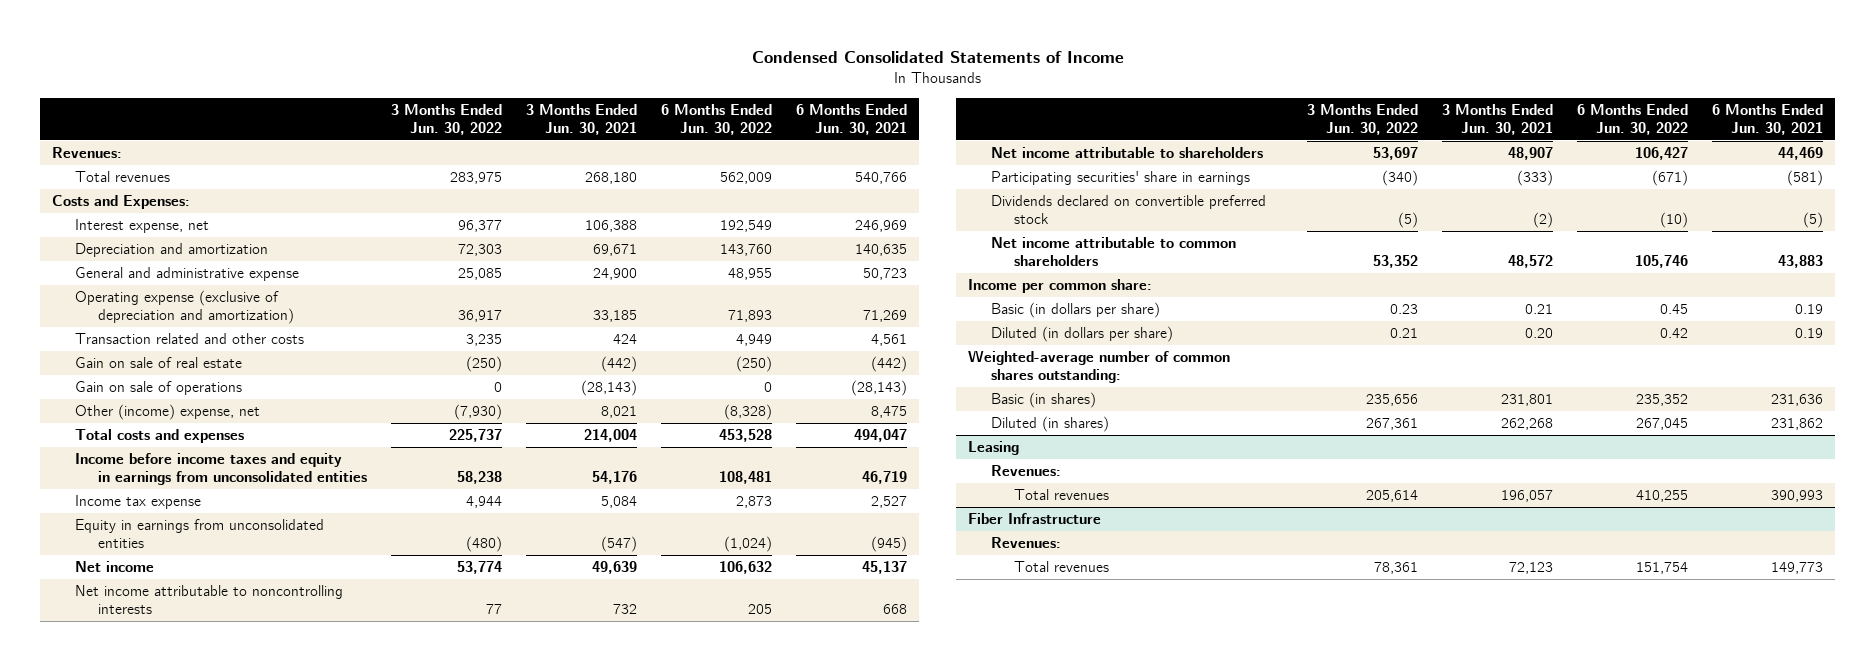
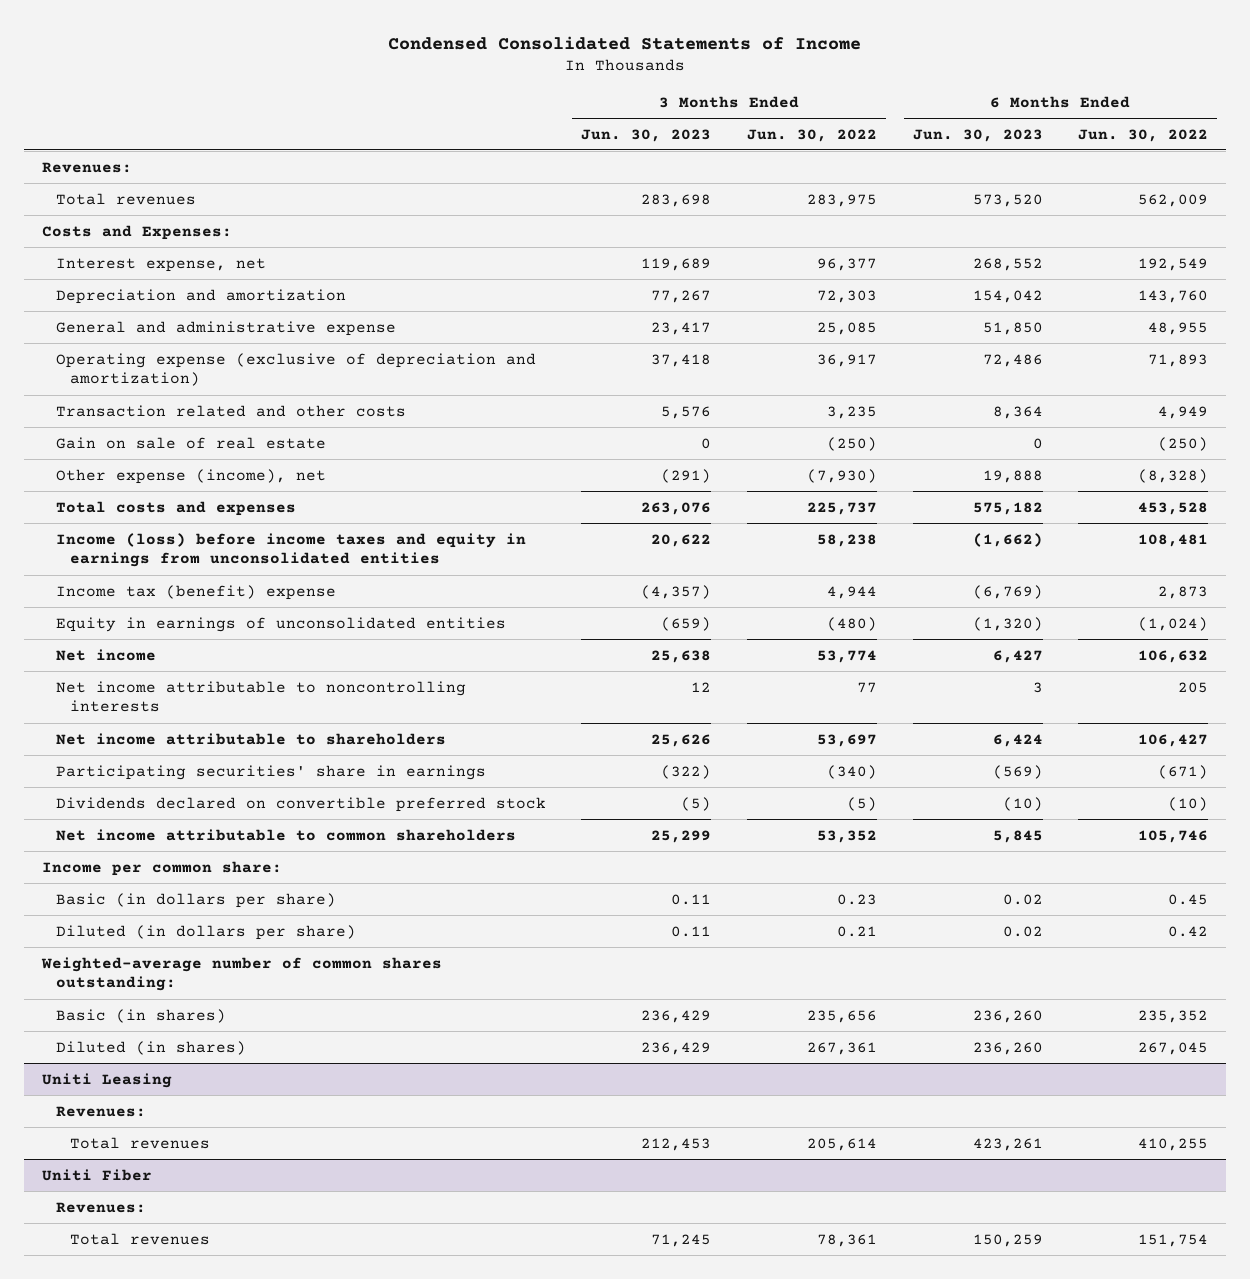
- | 3 Months Ended Jun. 30, 2022 | 3 Months Ended Jun. 30, 2021 | 6 Months Ended Jun. 30, 2022 | 6 Months Ended Jun. 30, 2021
+ | 3 Months Ended Jun. 30, 2023 | 3 Months Ended Jun. 30, 2022 | 6 Months Ended Jun. 30, 2023 | 6 Months Ended Jun. 30, 2022
- Gain on sale of operations | 0 | (28,143) | 0 | (28,143)
- Other (income) expense, net | (7,930) | 8,021 | (8,328) | 8,475
+ Other expense (income), net | (291) | (7,930) | 19,888 | (8,328)
- Income before income taxes and equity in earnings from unconsolidated entities | 58,238 | 54,176 | 108,481 | 46,719
- Income tax expense | 4,944 | 5,084 | 2,873 | 2,527
- Equity in earnings from unconsolidated entities | (480) | (547) | (1,024) | (945)
+ Income (loss) before income taxes and equity in earnings from unconsolidated entities | 20,622 | 58,238 | (1,662) | 108,481
+ Income tax (benefit) expense | (4,357) | 4,944 | (6,769) | 2,873
+ Equity in earnings of unconsolidated entities | (659) | (480) | (1,320) | (1,024)
- Leasing
+ Uniti Leasing
- Fiber Infrastructure
+ Uniti Fiber

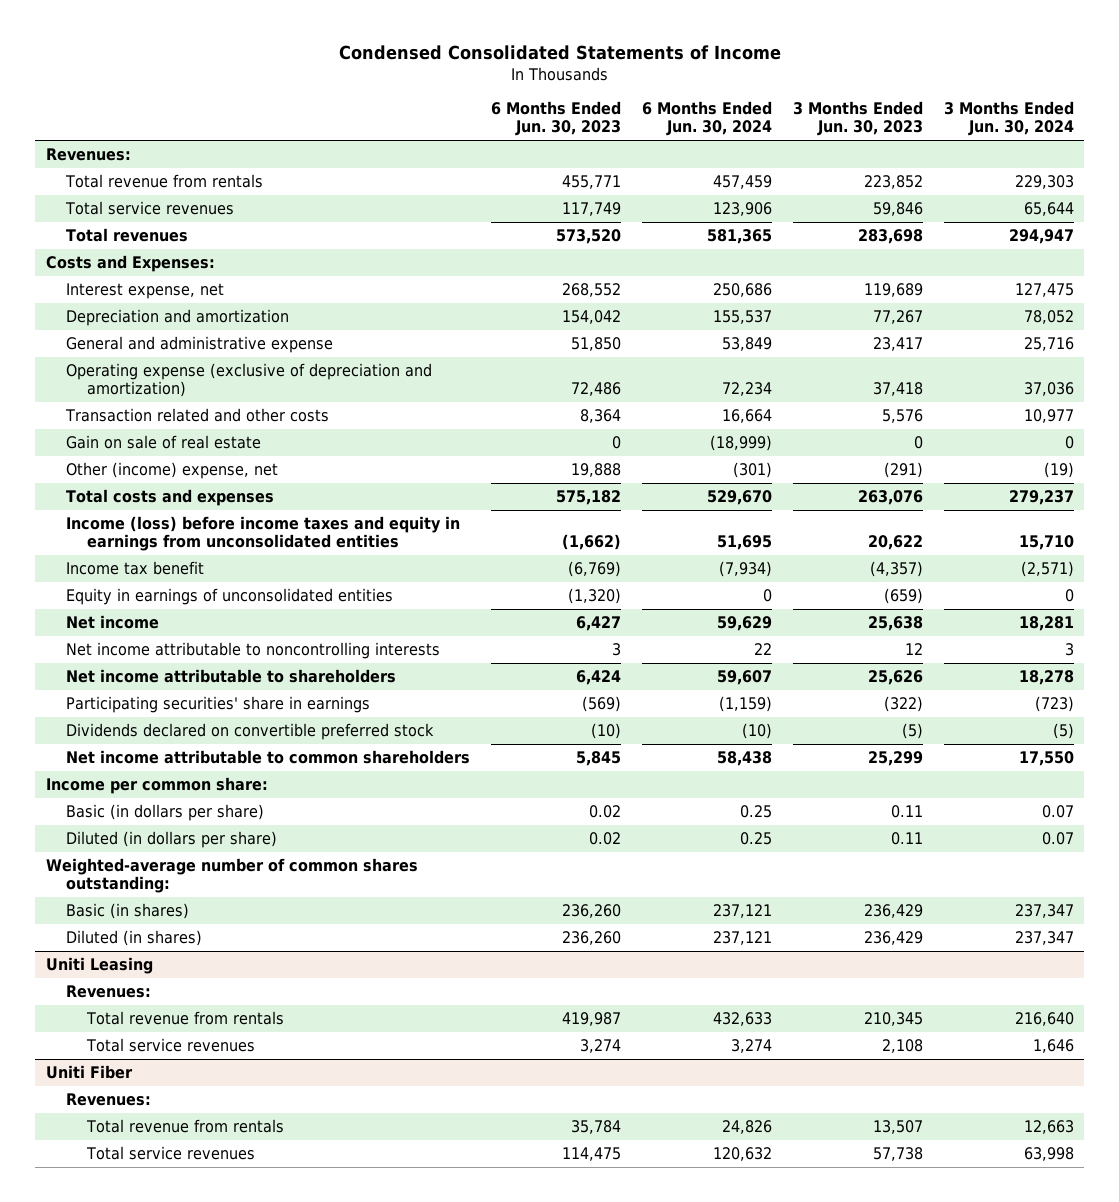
- | 3 Months Ended Jun. 30, 2023 | 3 Months Ended Jun. 30, 2022 | 6 Months Ended Jun. 30, 2023 | 6 Months Ended Jun. 30, 2022
+ | 6 Months Ended Jun. 30, 2023 | 6 Months Ended Jun. 30, 2024 | 3 Months Ended Jun. 30, 2023 | 3 Months Ended Jun. 30, 2024
+ Total revenue from rentals | 455,771 | 457,459 | 223,852 | 229,303
+ Total service revenues | 117,749 | 123,906 | 59,846 | 65,644
- Other expense (income), net | (291) | (7,930) | 19,888 | (8,328)
+ Other (income) expense, net | 19,888 | (301) | (291) | (19)
- Income tax (benefit) expense | (4,357) | 4,944 | (6,769) | 2,873
+ Income tax benefit | (6,769) | (7,934) | (4,357) | (2,571)
@ Uniti Leasing
- Total revenues | 212,453 | 205,614 | 423,261 | 410,255
+ Total revenue from rentals | 419,987 | 432,633 | 210,345 | 216,640
+ Total service revenues | 3,274 | 3,274 | 2,108 | 1,646
@ Uniti Fiber
- Total revenues | 71,245 | 78,361 | 150,259 | 151,754
+ Total revenue from rentals | 35,784 | 24,826 | 13,507 | 12,663
+ Total service revenues | 114,475 | 120,632 | 57,738 | 63,998

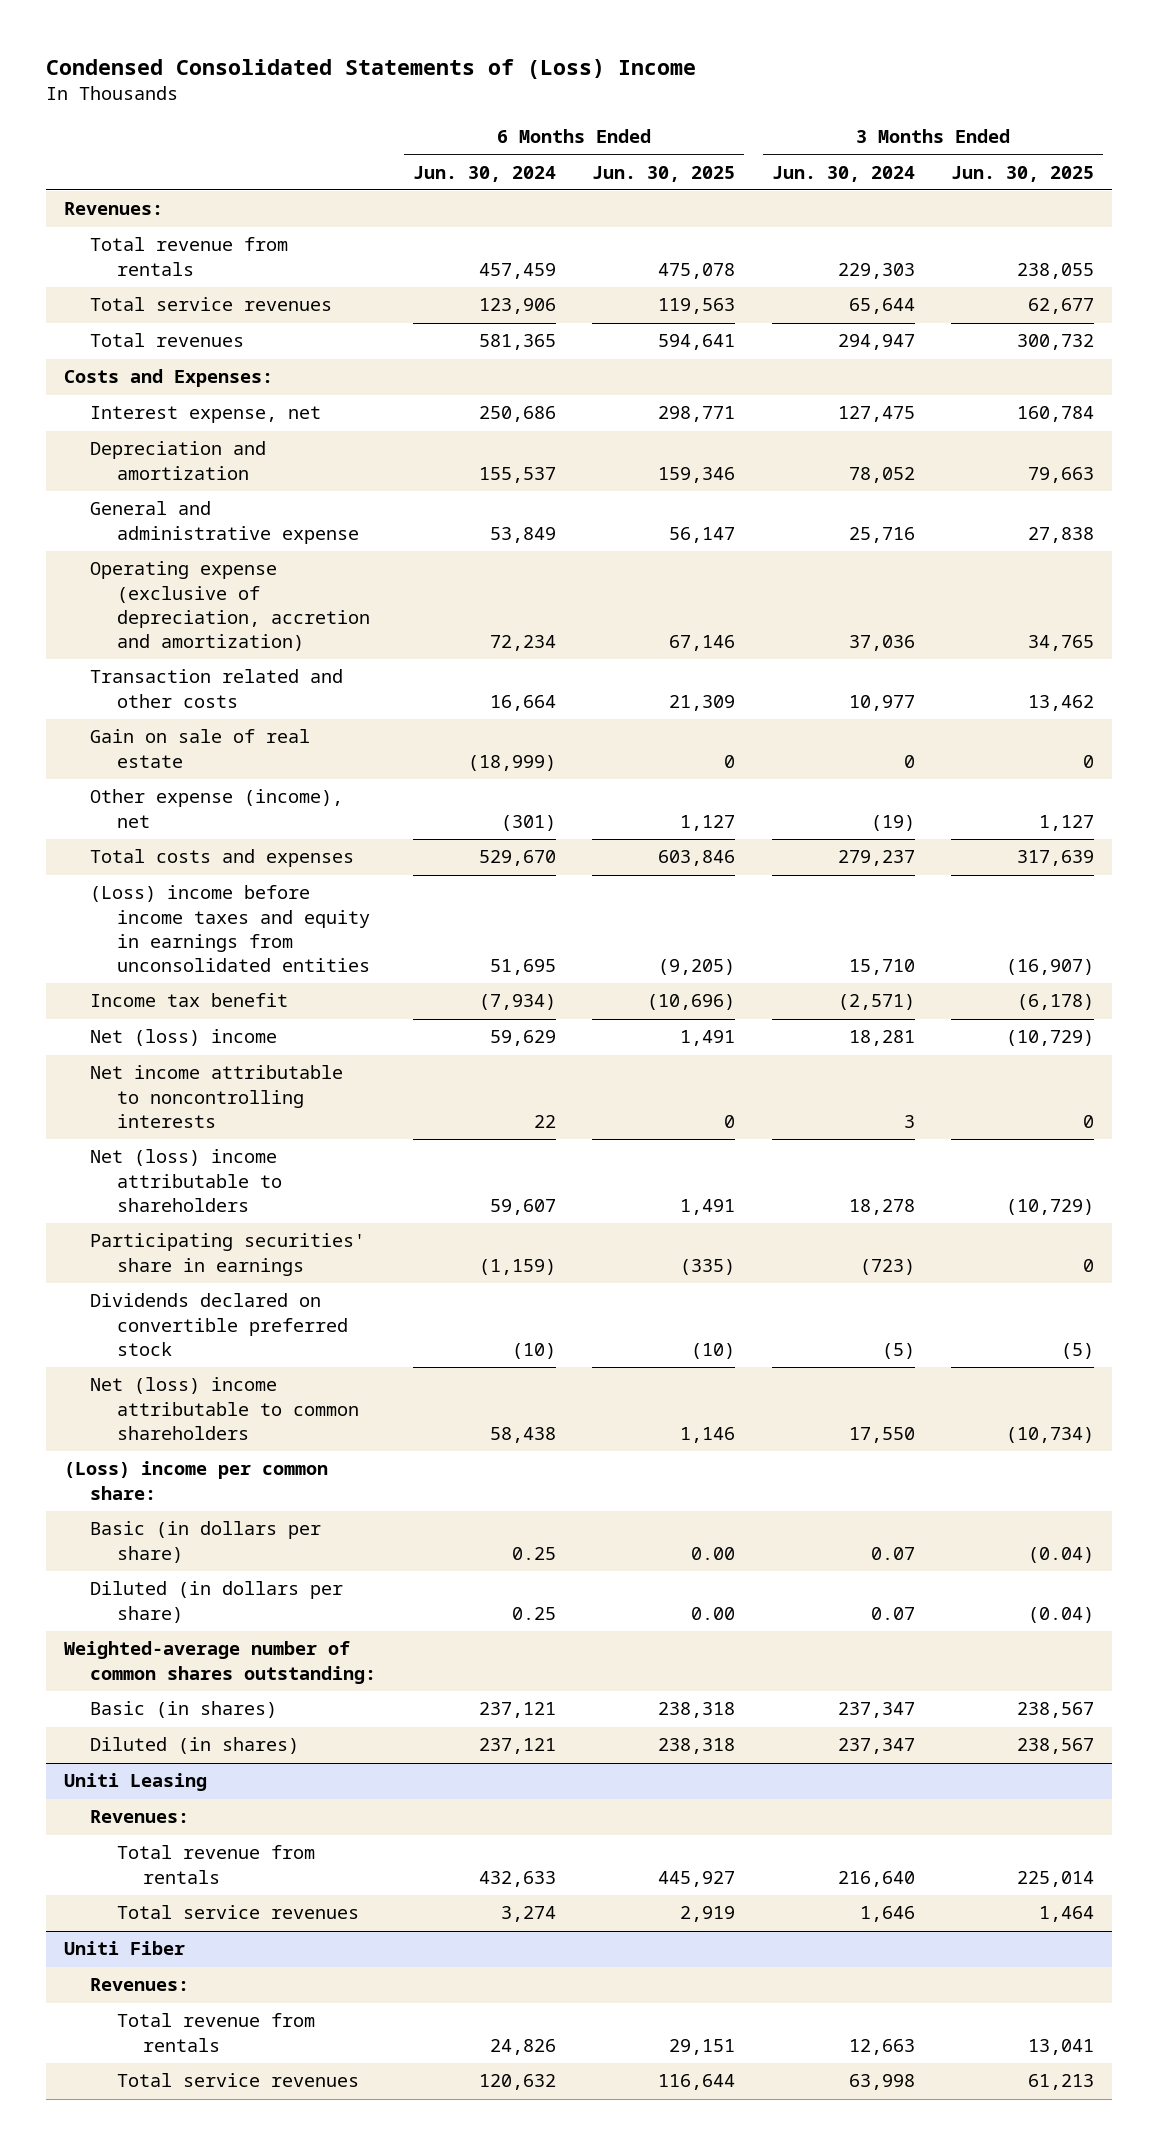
- Condensed Consolidated Statements of Income
+ Condensed Consolidated Statements of (Loss) Income
- | 6 Months Ended Jun. 30, 2023 | 6 Months Ended Jun. 30, 2024 | 3 Months Ended Jun. 30, 2023 | 3 Months Ended Jun. 30, 2024
+ | 6 Months Ended Jun. 30, 2024 | 6 Months Ended Jun. 30, 2025 | 3 Months Ended Jun. 30, 2024 | 3 Months Ended Jun. 30, 2025
- Operating expense (exclusive of depreciation and amortization) | 72,486 | 72,234 | 37,418 | 37,036
+ Operating expense (exclusive of depreciation, accretion and amortization) | 72,234 | 67,146 | 37,036 | 34,765
- Other (income) expense, net | 19,888 | (301) | (291) | (19)
+ Other expense (income), net | (301) | 1,127 | (19) | 1,127
- Income (loss) before income taxes and equity in earnings from unconsolidated entities | (1,662) | 51,695 | 20,622 | 15,710
+ (Loss) income before income taxes and equity in earnings from unconsolidated entities | 51,695 | (9,205) | 15,710 | (16,907)
- Equity in earnings of unconsolidated entities | (1,320) | 0 | (659) | 0
- Net income | 6,427 | 59,629 | 25,638 | 18,281
+ Net (loss) income | 59,629 | 1,491 | 18,281 | (10,729)
- Net income attributable to shareholders | 6,424 | 59,607 | 25,626 | 18,278
+ Net (loss) income attributable to shareholders | 59,607 | 1,491 | 18,278 | (10,729)
- Net income attributable to common shareholders | 5,845 | 58,438 | 25,299 | 17,550
- Income per common share:
+ Net (loss) income attributable to common shareholders | 58,438 | 1,146 | 17,550 | (10,734)
+ (Loss) income per common share:

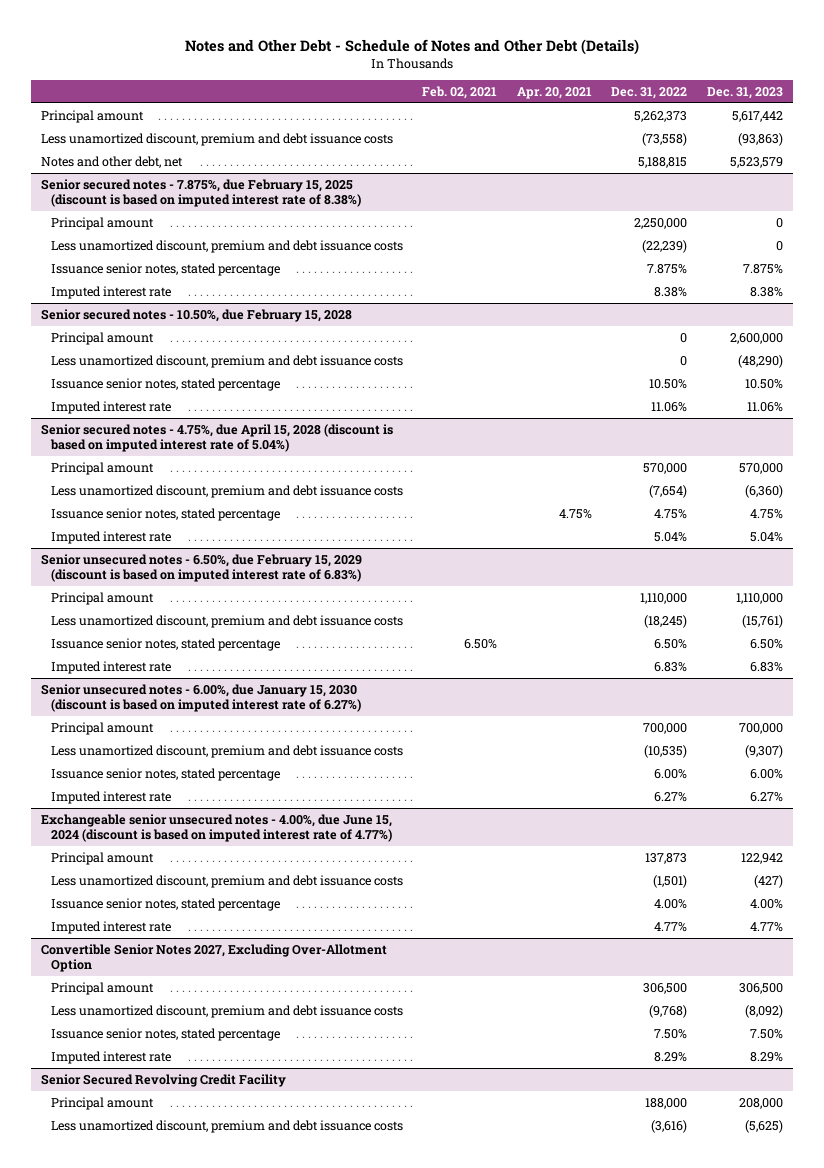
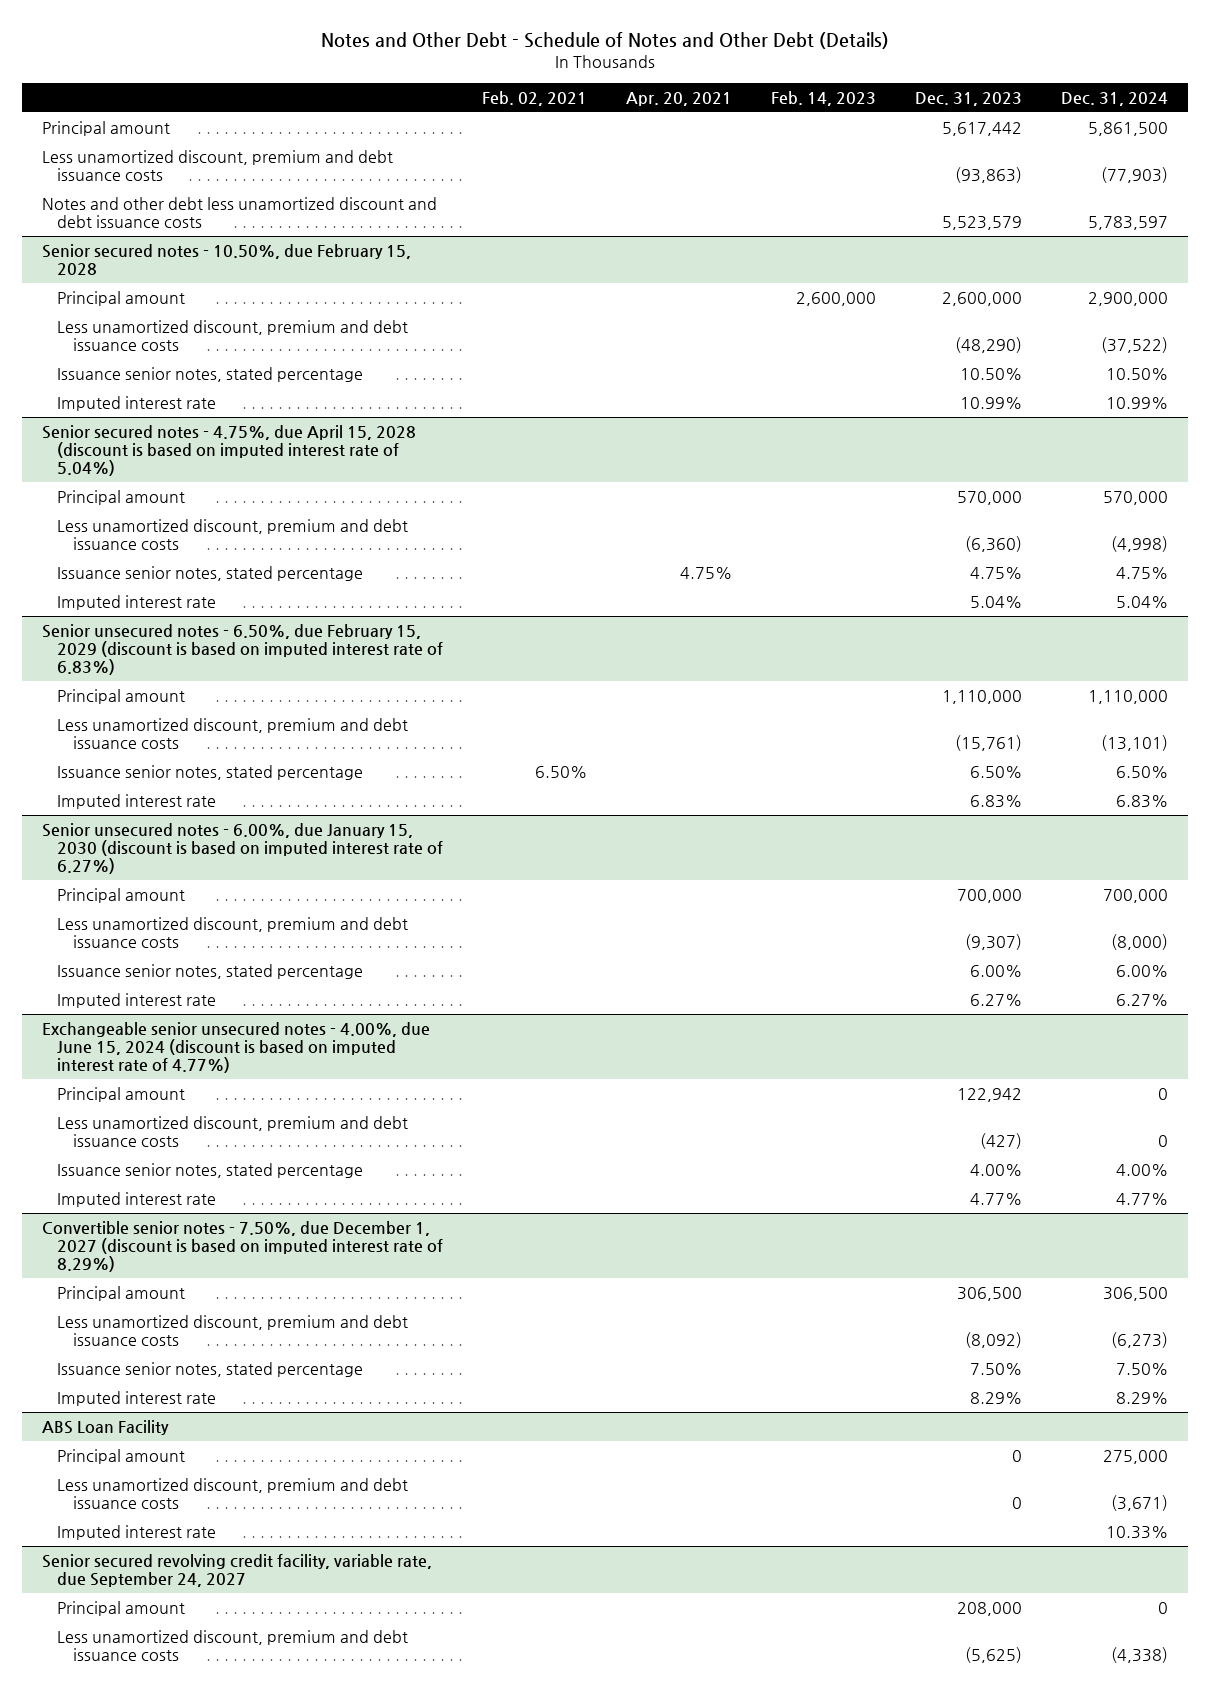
- | Feb. 02, 2021 | Apr. 20, 2021 | Dec. 31, 2022 | Dec. 31, 2023
+ | Feb. 02, 2021 | Apr. 20, 2021 | Feb. 14, 2023 | Dec. 31, 2023 | Dec. 31, 2024
- Notes and other debt, net | | | 5,188,815 | 5,523,579
- Senior secured notes - 7.875%, due February 15, 2025 (discount is based on imputed interest rate of 8.38%)
- Principal amount | | | 2,250,000 | 0
- Less unamortized discount, premium and debt issuance costs | | | (22,239) | 0
- Issuance senior notes, stated percentage | | | 7.875% | 7.875%
- Imputed interest rate | | | 8.38% | 8.38%
+ Notes and other debt less unamortized discount and debt issuance costs | | | | 5,523,579 | 5,783,597
@ Senior secured notes - 10.50%, due February 15, 2028
- Imputed interest rate | | | 11.06% | 11.06%
+ Imputed interest rate | | | | 10.99% | 10.99%
- Convertible Senior Notes 2027, Excluding Over-Allotment Option
+ Convertible senior notes - 7.50%, due December 1, 2027 (discount is based on imputed interest rate of 8.29%)
- Senior Secured Revolving Credit Facility
+ ABS Loan Facility
+ Principal amount | | | | 0 | 275,000
+ Less unamortized discount, premium and debt issuance costs | | | | 0 | (3,671)
+ Imputed interest rate | | | | | 10.33%
+ Senior secured revolving credit facility, variable rate, due September 24, 2027

